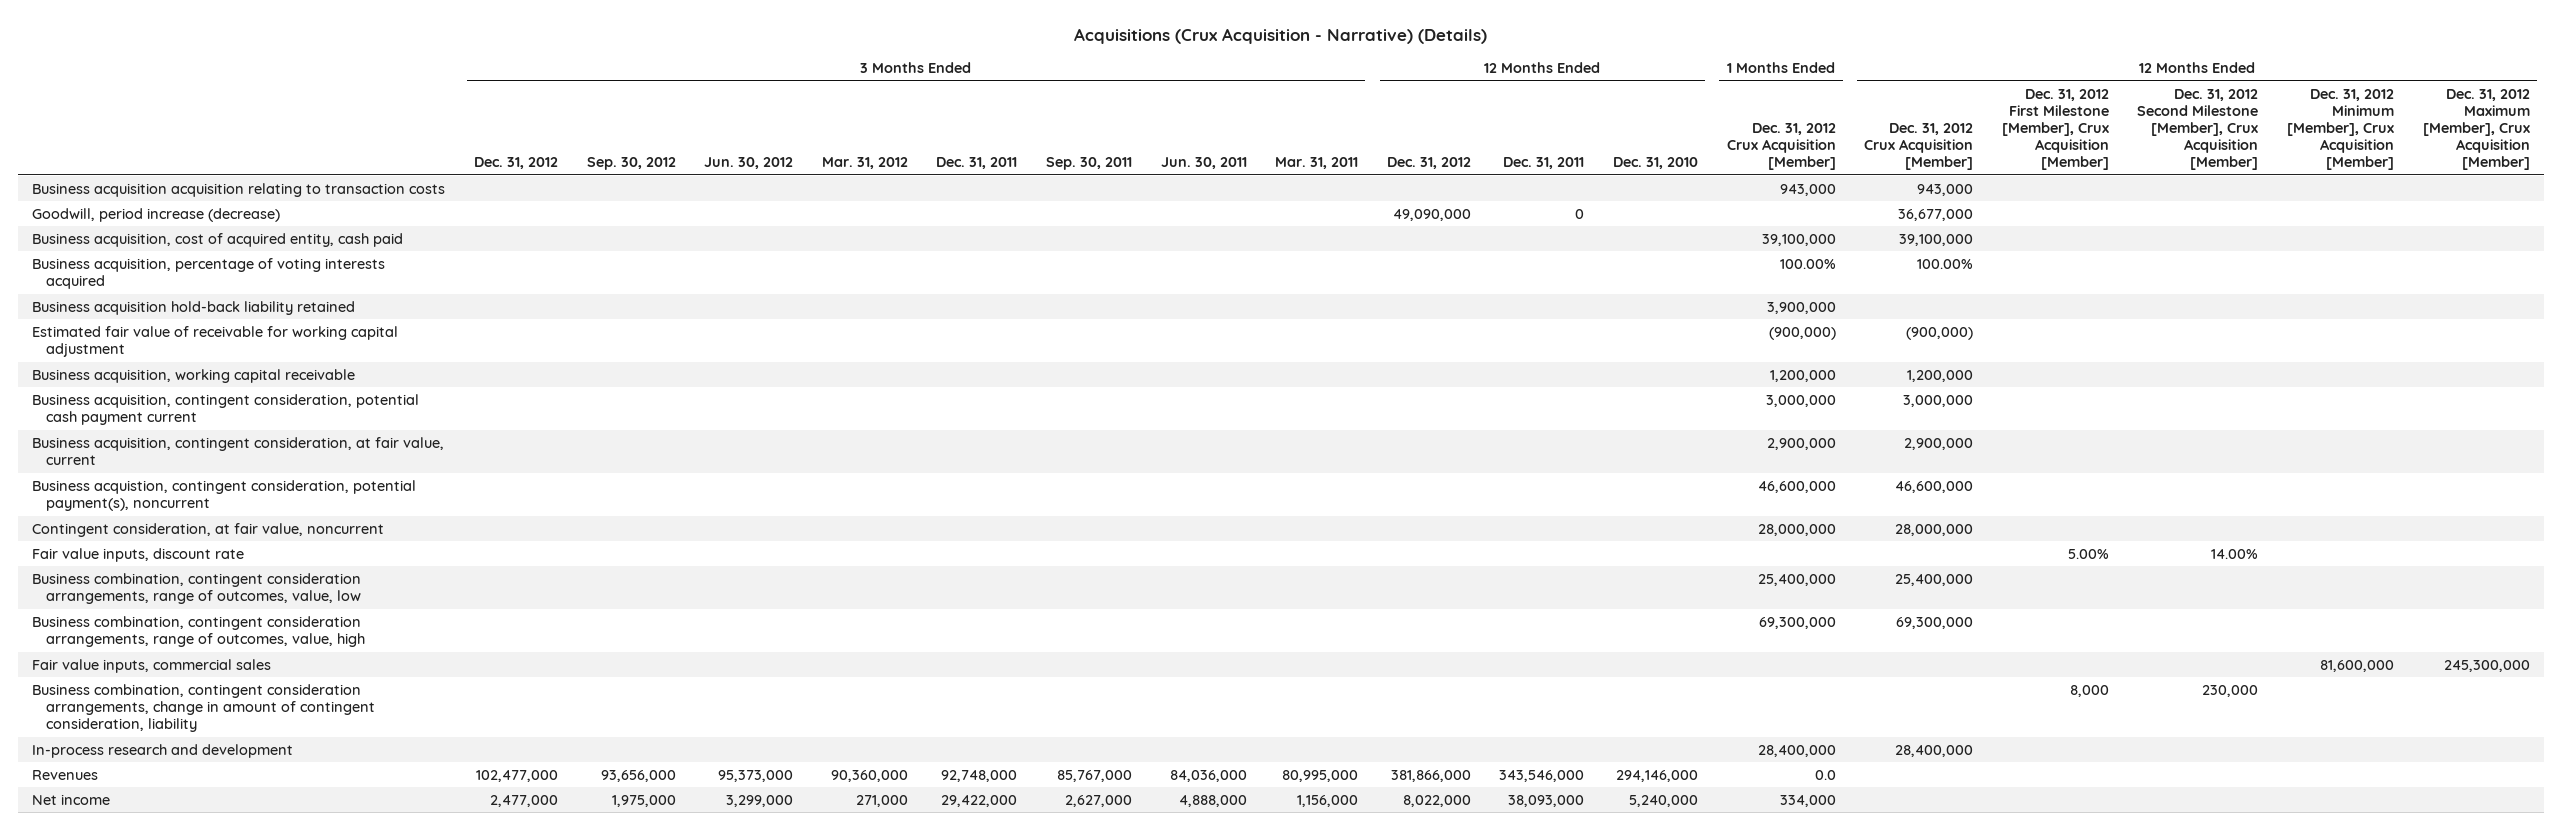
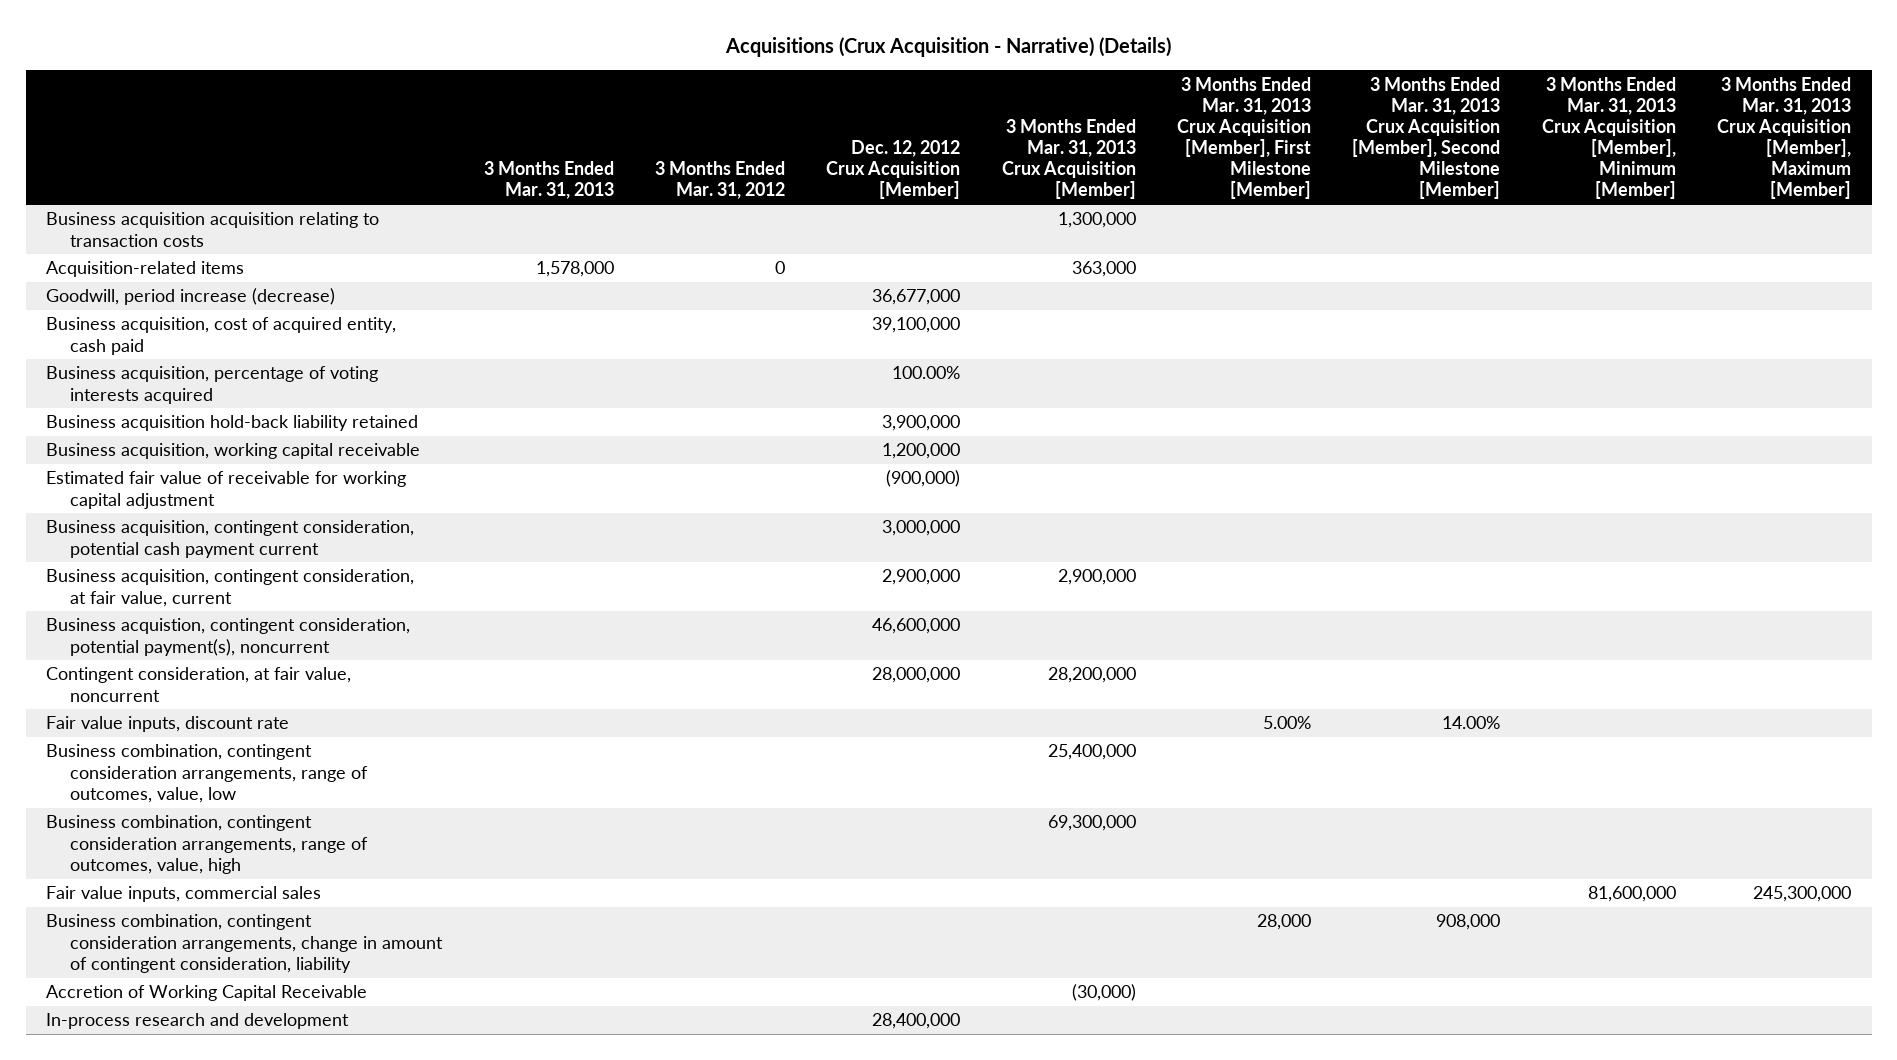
- | 3 Months Ended Dec. 31, 2012 | 3 Months Ended Sep. 30, 2012 | 3 Months Ended Jun. 30, 2012 | 3 Months Ended Mar. 31, 2012 | 3 Months Ended Dec. 31, 2011 | 3 Months Ended Sep. 30, 2011 | 3 Months Ended Jun. 30, 2011 | 3 Months Ended Mar. 31, 2011 | 12 Months Ended Dec. 31, 2012 | 12 Months Ended Dec. 31, 2011 | 12 Months Ended Dec. 31, 2010 | 1 Months Ended Dec. 31, 2012 Crux Acquisition [Member] | 12 Months Ended Dec. 31, 2012 Crux Acquisition [Member] | 12 Months Ended Dec. 31, 2012 First Milestone [Member], Crux Acquisition [Member] | 12 Months Ended Dec. 31, 2012 Second Milestone [Member], Crux Acquisition [Member] | 12 Months Ended Dec. 31, 2012 Minimum [Member], Crux Acquisition [Member] | 12 Months Ended Dec. 31, 2012 Maximum [Member], Crux Acquisition [Member]
+ | 3 Months Ended Mar. 31, 2013 | 3 Months Ended Mar. 31, 2012 | Dec. 12, 2012 Crux Acquisition [Member] | 3 Months Ended Mar. 31, 2013 Crux Acquisition [Member] | 3 Months Ended Mar. 31, 2013 Crux Acquisition [Member], First Milestone [Member] | 3 Months Ended Mar. 31, 2013 Crux Acquisition [Member], Second Milestone [Member] | 3 Months Ended Mar. 31, 2013 Crux Acquisition [Member], Minimum [Member] | 3 Months Ended Mar. 31, 2013 Crux Acquisition [Member], Maximum [Member]
+ Acquisition-related items | 1,578,000 | 0 | | 363,000 | | | |
moved down: Estimated fair value of receivable for working capital adjustment | | | (900,000) | | | | |
+ Accretion of Working Capital Receivable | | | | (30,000) | | | |
- Revenues | 102,477,000 | 93,656,000 | 95,373,000 | 90,360,000 | 92,748,000 | 85,767,000 | 84,036,000 | 80,995,000 | 381,866,000 | 343,546,000 | 294,146,000 | 0.0 | | | | |
- Net income | 2,477,000 | 1,975,000 | 3,299,000 | 271,000 | 29,422,000 | 2,627,000 | 4,888,000 | 1,156,000 | 8,022,000 | 38,093,000 | 5,240,000 | 334,000 | | | | |

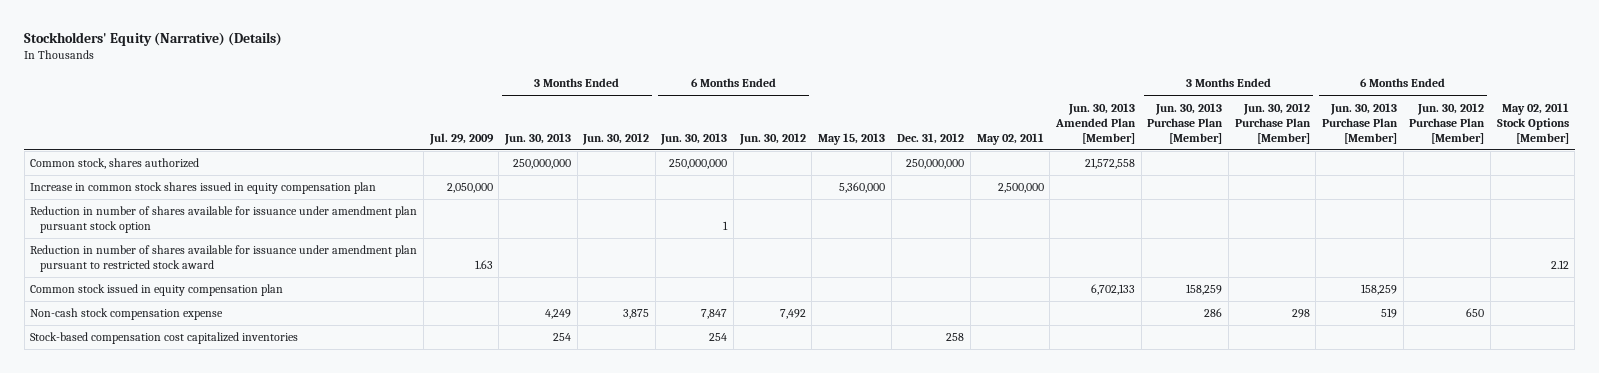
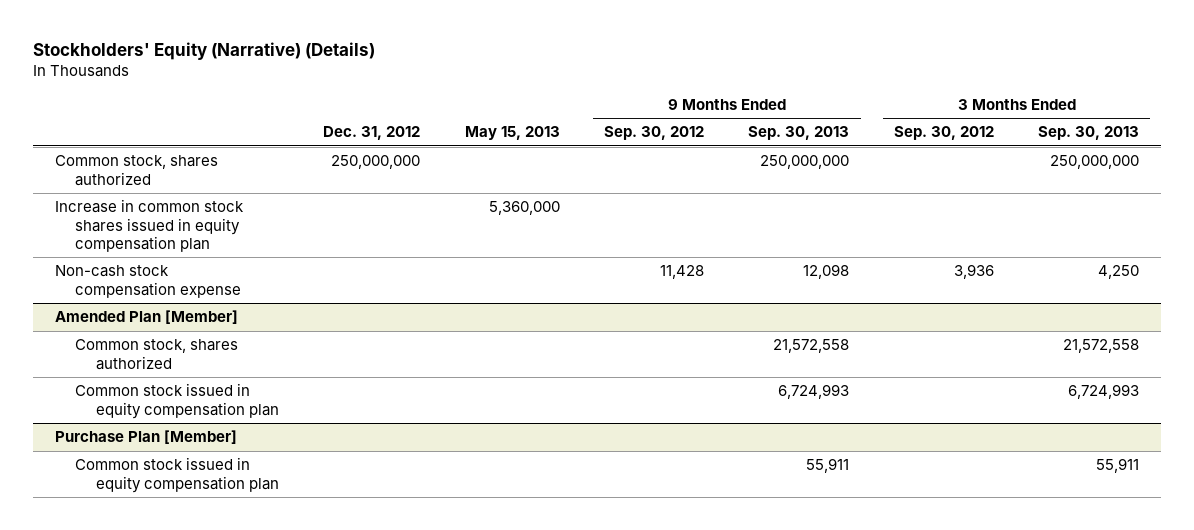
- | Jul. 29, 2009 | 3 Months Ended Jun. 30, 2013 | 3 Months Ended Jun. 30, 2012 | 6 Months Ended Jun. 30, 2013 | 6 Months Ended Jun. 30, 2012 | May 15, 2013 | Dec. 31, 2012 | May 02, 2011 | Jun. 30, 2013 Amended Plan [Member] | 3 Months Ended Jun. 30, 2013 Purchase Plan [Member] | 3 Months Ended Jun. 30, 2012 Purchase Plan [Member] | 6 Months Ended Jun. 30, 2013 Purchase Plan [Member] | 6 Months Ended Jun. 30, 2012 Purchase Plan [Member] | May 02, 2011 Stock Options [Member]
+ | Dec. 31, 2012 | May 15, 2013 | 9 Months Ended Sep. 30, 2012 | 9 Months Ended Sep. 30, 2013 | 3 Months Ended Sep. 30, 2012 | 3 Months Ended Sep. 30, 2013
- Reduction in number of shares available for issuance under amendment plan pursuant stock option | | | | 1 | | | | | | | | | |
- Reduction in number of shares available for issuance under amendment plan pursuant to restricted stock award | 1.63 | | | | | | | | | | | | | 2.12
- Common stock issued in equity compensation plan | | | | | | | | | 6,702,133 | 158,259 | | 158,259 | |
- Stock-based compensation cost capitalized inventories | | 254 | | 254 | | | 258 | | | | | | |
+ Amended Plan [Member]
+ Common stock, shares authorized | | | | 21,572,558 | | 21,572,558
+ Common stock issued in equity compensation plan | | | | 6,724,993 | | 6,724,993
+ Purchase Plan [Member]
+ Common stock issued in equity compensation plan | | | | 55,911 | | 55,911

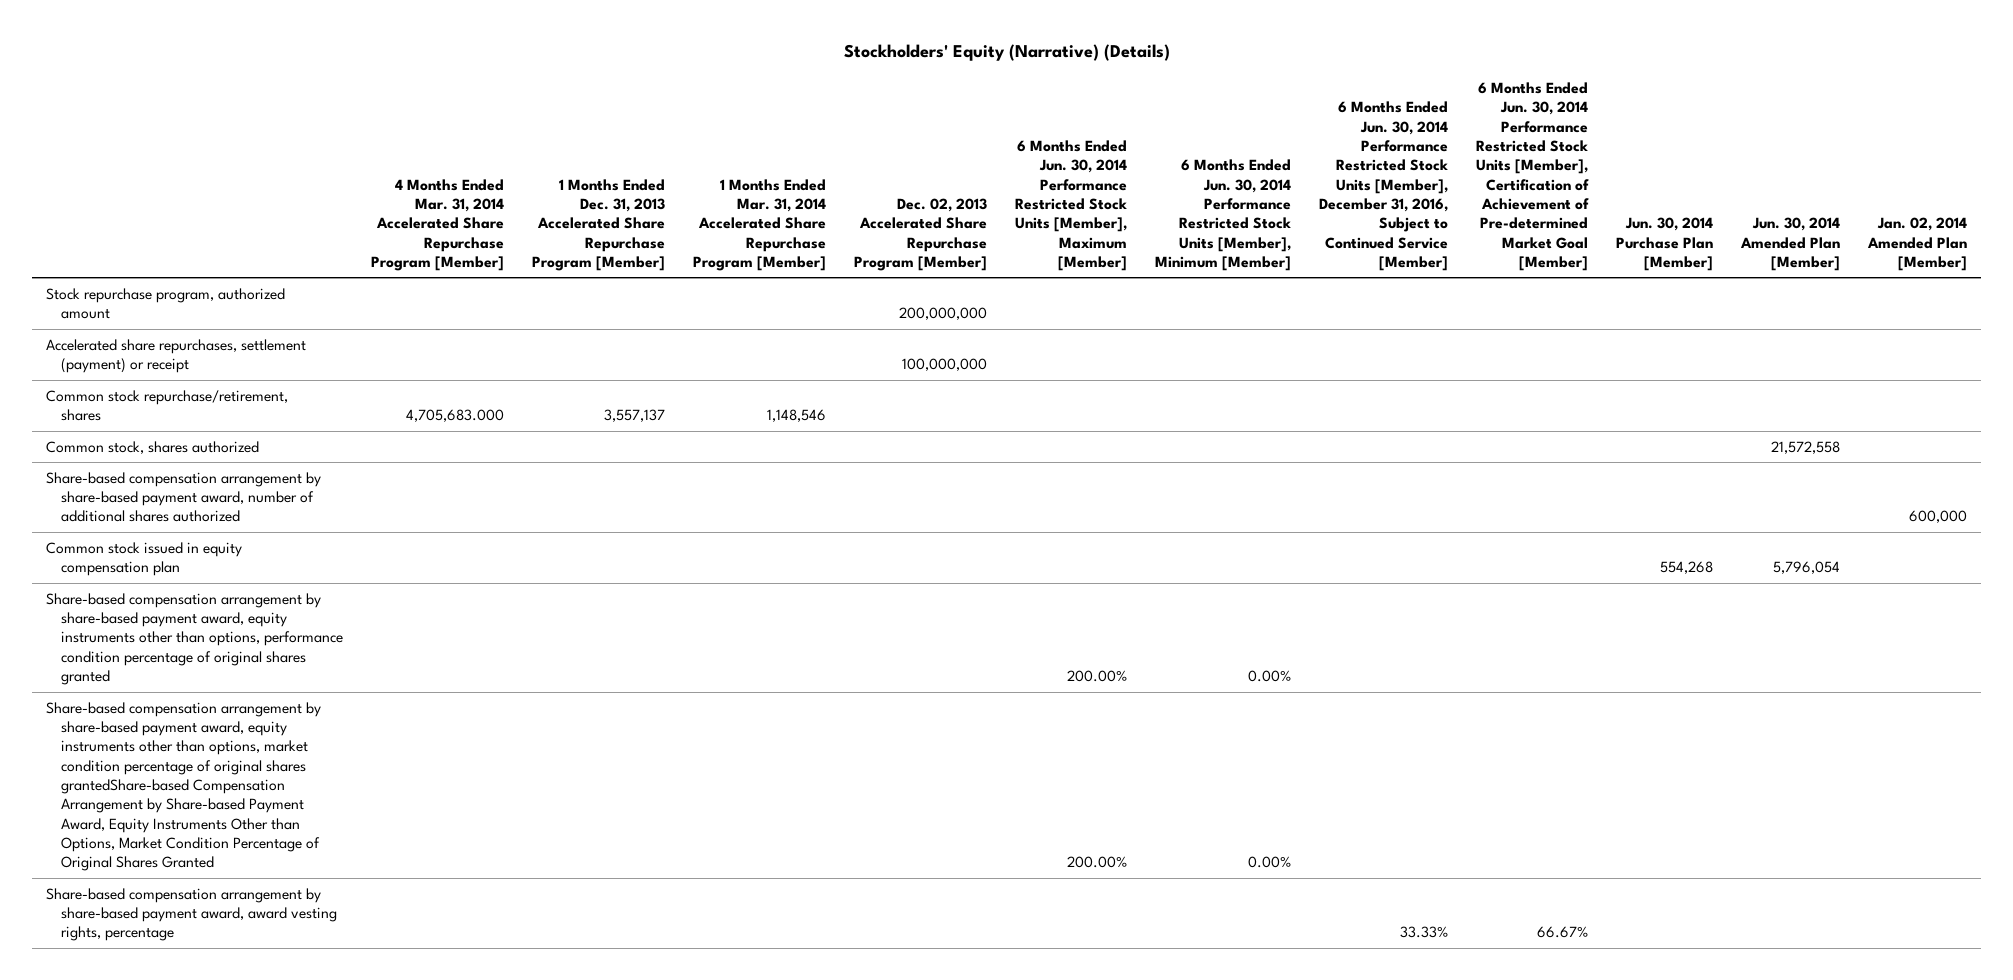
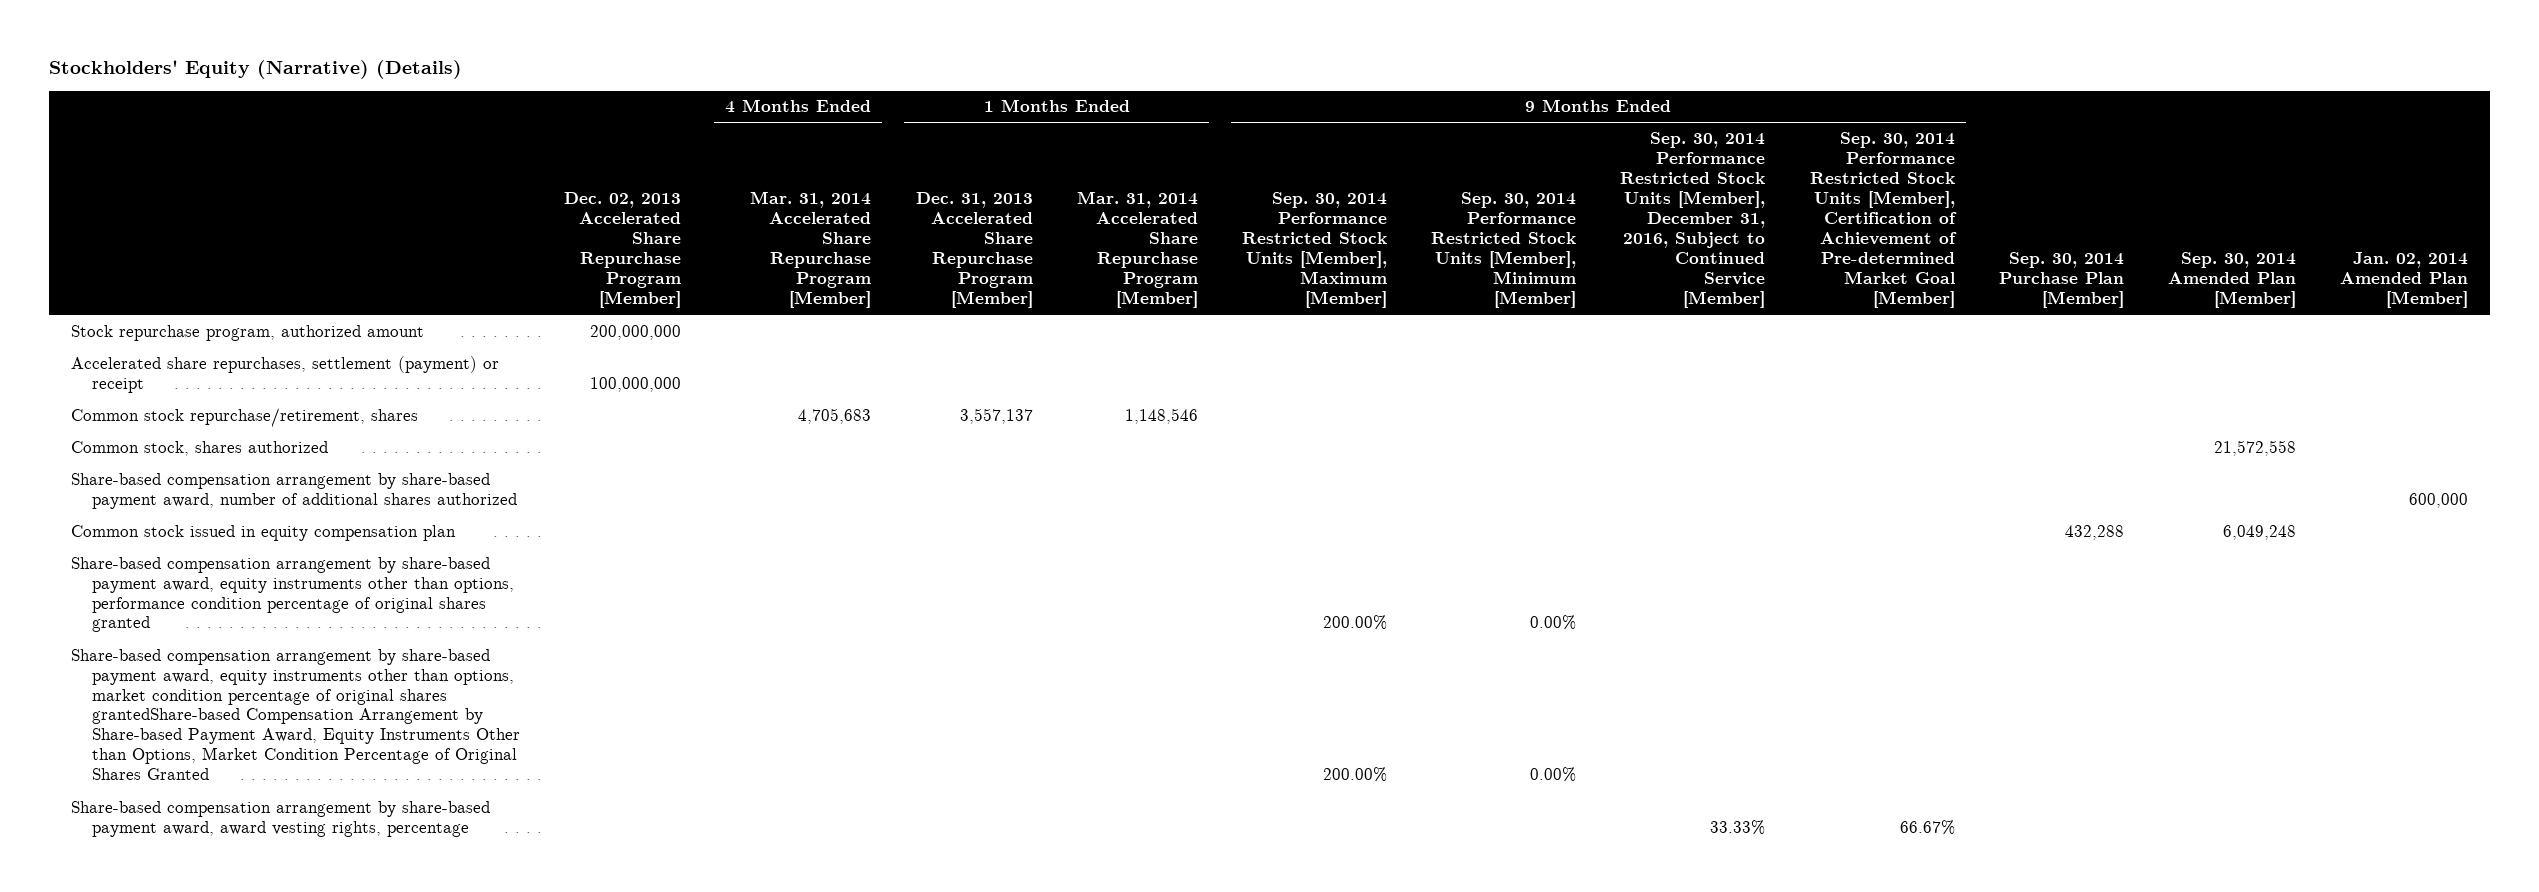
- | 4 Months Ended Mar. 31, 2014 Accelerated Share Repurchase Program [Member] | 1 Months Ended Dec. 31, 2013 Accelerated Share Repurchase Program [Member] | 1 Months Ended Mar. 31, 2014 Accelerated Share Repurchase Program [Member] | Dec. 02, 2013 Accelerated Share Repurchase Program [Member] | 6 Months Ended Jun. 30, 2014 Performance Restricted Stock Units [Member], Maximum [Member] | 6 Months Ended Jun. 30, 2014 Performance Restricted Stock Units [Member], Minimum [Member] | 6 Months Ended Jun. 30, 2014 Performance Restricted Stock Units [Member], December 31, 2016, Subject to Continued Service [Member] | 6 Months Ended Jun. 30, 2014 Performance Restricted Stock Units [Member], Certification of Achievement of Pre-determined Market Goal [Member] | Jun. 30, 2014 Purchase Plan [Member] | Jun. 30, 2014 Amended Plan [Member] | Jan. 02, 2014 Amended Plan [Member]
+ | Dec. 02, 2013 Accelerated Share Repurchase Program [Member] | 4 Months Ended Mar. 31, 2014 Accelerated Share Repurchase Program [Member] | 1 Months Ended Dec. 31, 2013 Accelerated Share Repurchase Program [Member] | 1 Months Ended Mar. 31, 2014 Accelerated Share Repurchase Program [Member] | 9 Months Ended Sep. 30, 2014 Performance Restricted Stock Units [Member], Maximum [Member] | 9 Months Ended Sep. 30, 2014 Performance Restricted Stock Units [Member], Minimum [Member] | 9 Months Ended Sep. 30, 2014 Performance Restricted Stock Units [Member], December 31, 2016, Subject to Continued Service [Member] | 9 Months Ended Sep. 30, 2014 Performance Restricted Stock Units [Member], Certification of Achievement of Pre-determined Market Goal [Member] | Sep. 30, 2014 Purchase Plan [Member] | Sep. 30, 2014 Amended Plan [Member] | Jan. 02, 2014 Amended Plan [Member]
- Common stock repurchase/retirement, shares | 4,705,683.000 | 3,557,137 | 1,148,546 | | | | | | | |
+ Common stock repurchase/retirement, shares | | 4,705,683 | 3,557,137 | 1,148,546 | | | | | | |

